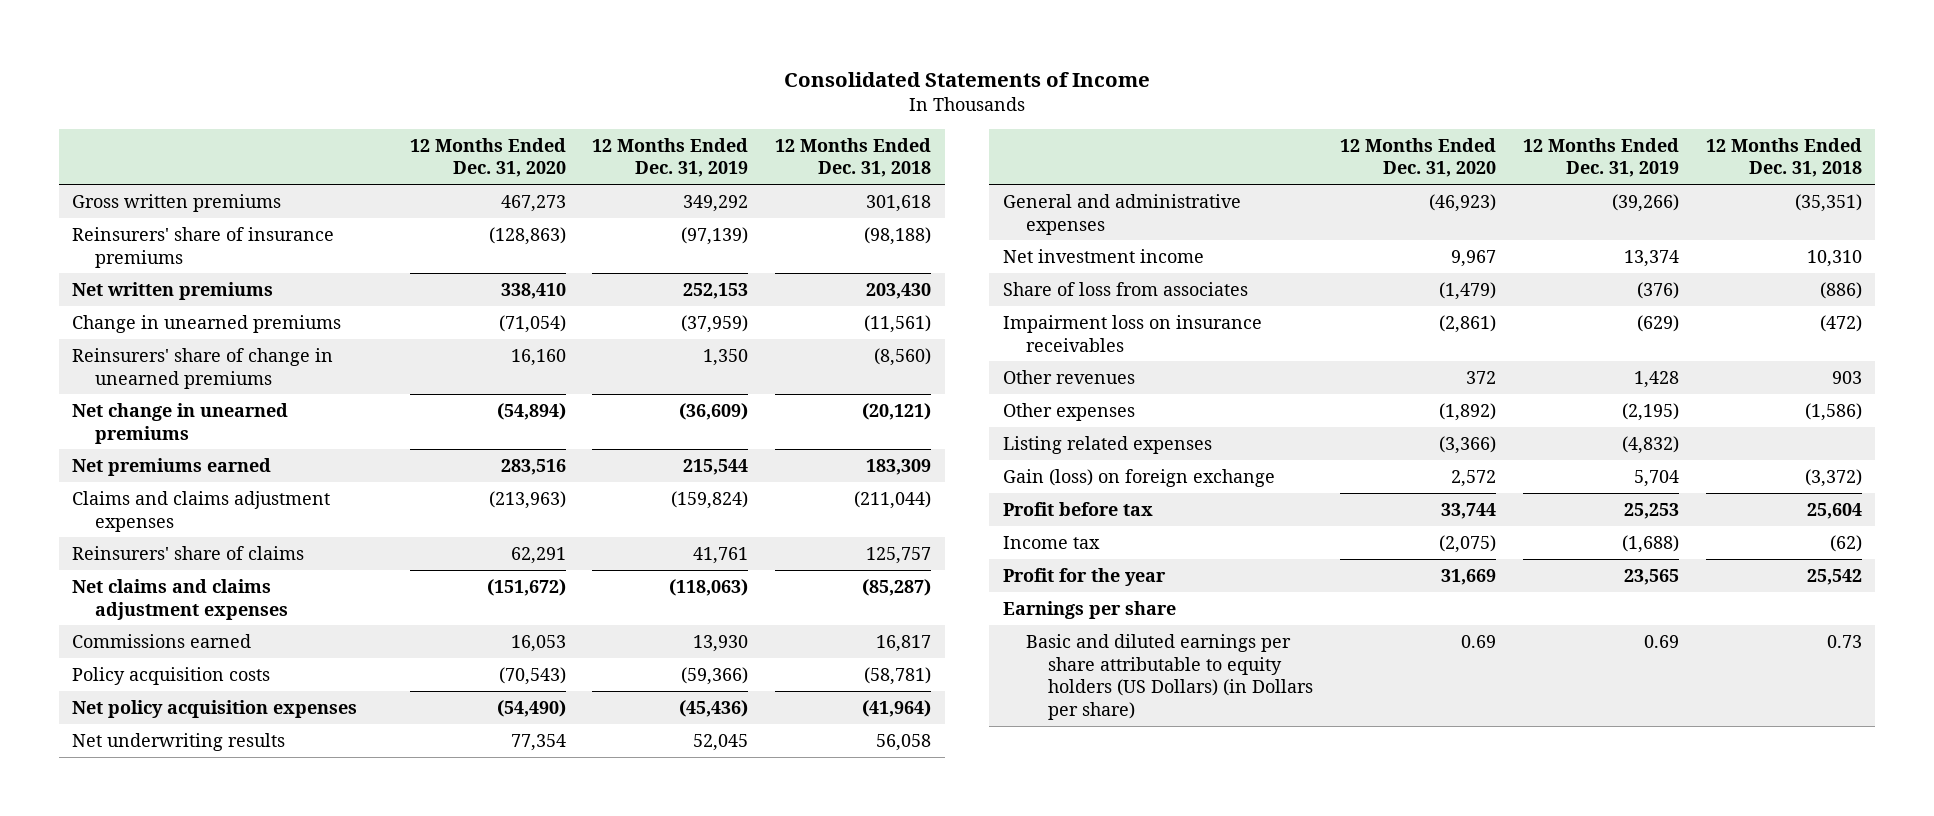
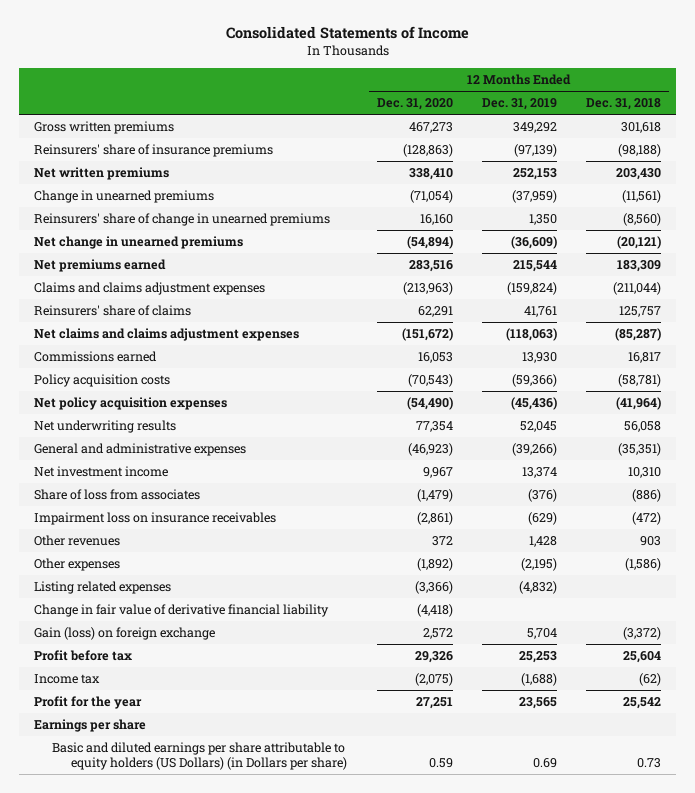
+ Change in fair value of derivative financial liability | (4,418) | |
- Profit before tax | 33,744 | 25,253 | 25,604
+ Profit before tax | 29,326 | 25,253 | 25,604
- Profit for the year | 31,669 | 23,565 | 25,542
+ Profit for the year | 27,251 | 23,565 | 25,542
- Basic and diluted earnings per share attributable to equity holders (US Dollars) (in Dollars per share) | 0.69 | 0.69 | 0.73
+ Basic and diluted earnings per share attributable to equity holders (US Dollars) (in Dollars per share) | 0.59 | 0.69 | 0.73

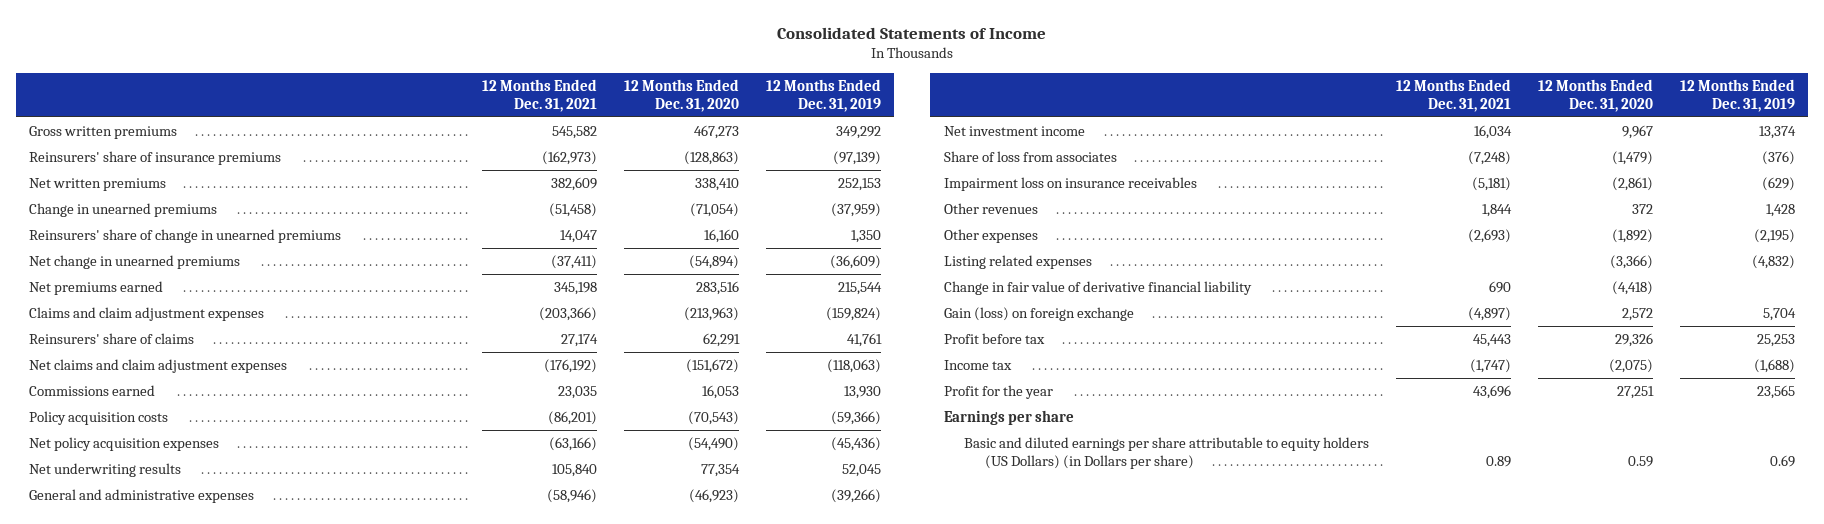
- | 12 Months Ended Dec. 31, 2020 | 12 Months Ended Dec. 31, 2019 | 12 Months Ended Dec. 31, 2018
+ | 12 Months Ended Dec. 31, 2021 | 12 Months Ended Dec. 31, 2020 | 12 Months Ended Dec. 31, 2019
- Claims and claims adjustment expenses | (213,963) | (159,824) | (211,044)
+ Claims and claim adjustment expenses | (203,366) | (213,963) | (159,824)
- Net claims and claims adjustment expenses | (151,672) | (118,063) | (85,287)
+ Net claims and claim adjustment expenses | (176,192) | (151,672) | (118,063)

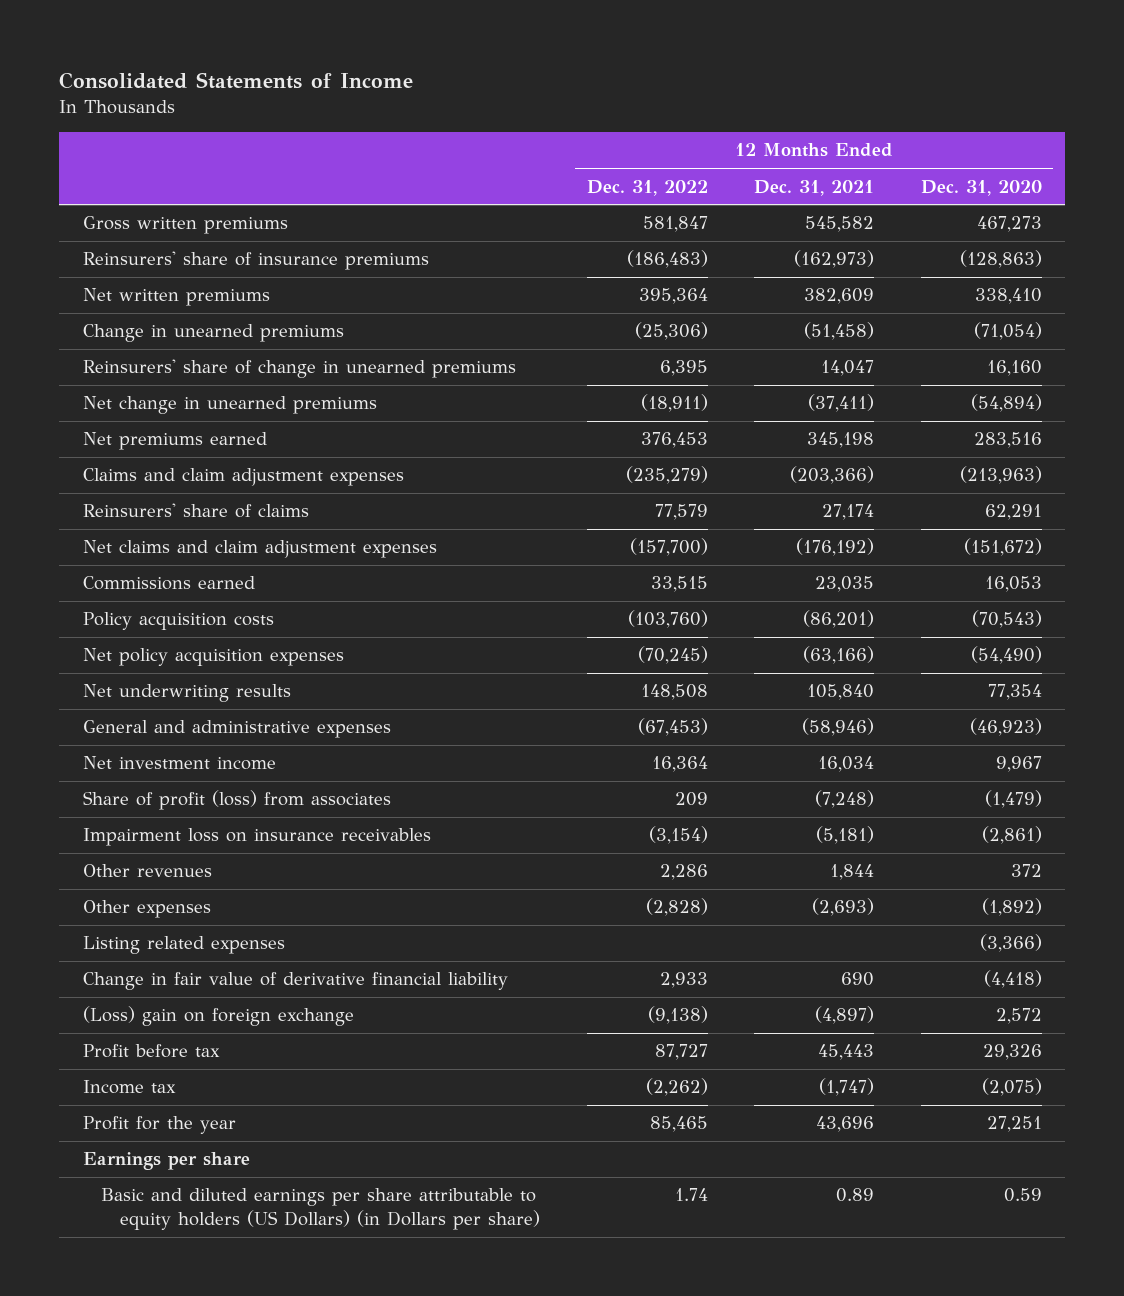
- | 12 Months Ended Dec. 31, 2021 | 12 Months Ended Dec. 31, 2020 | 12 Months Ended Dec. 31, 2019
+ | 12 Months Ended Dec. 31, 2022 | 12 Months Ended Dec. 31, 2021 | 12 Months Ended Dec. 31, 2020
- Share of loss from associates | (7,248) | (1,479) | (376)
+ Share of profit (loss) from associates | 209 | (7,248) | (1,479)
- Gain (loss) on foreign exchange | (4,897) | 2,572 | 5,704
+ (Loss) gain on foreign exchange | (9,138) | (4,897) | 2,572

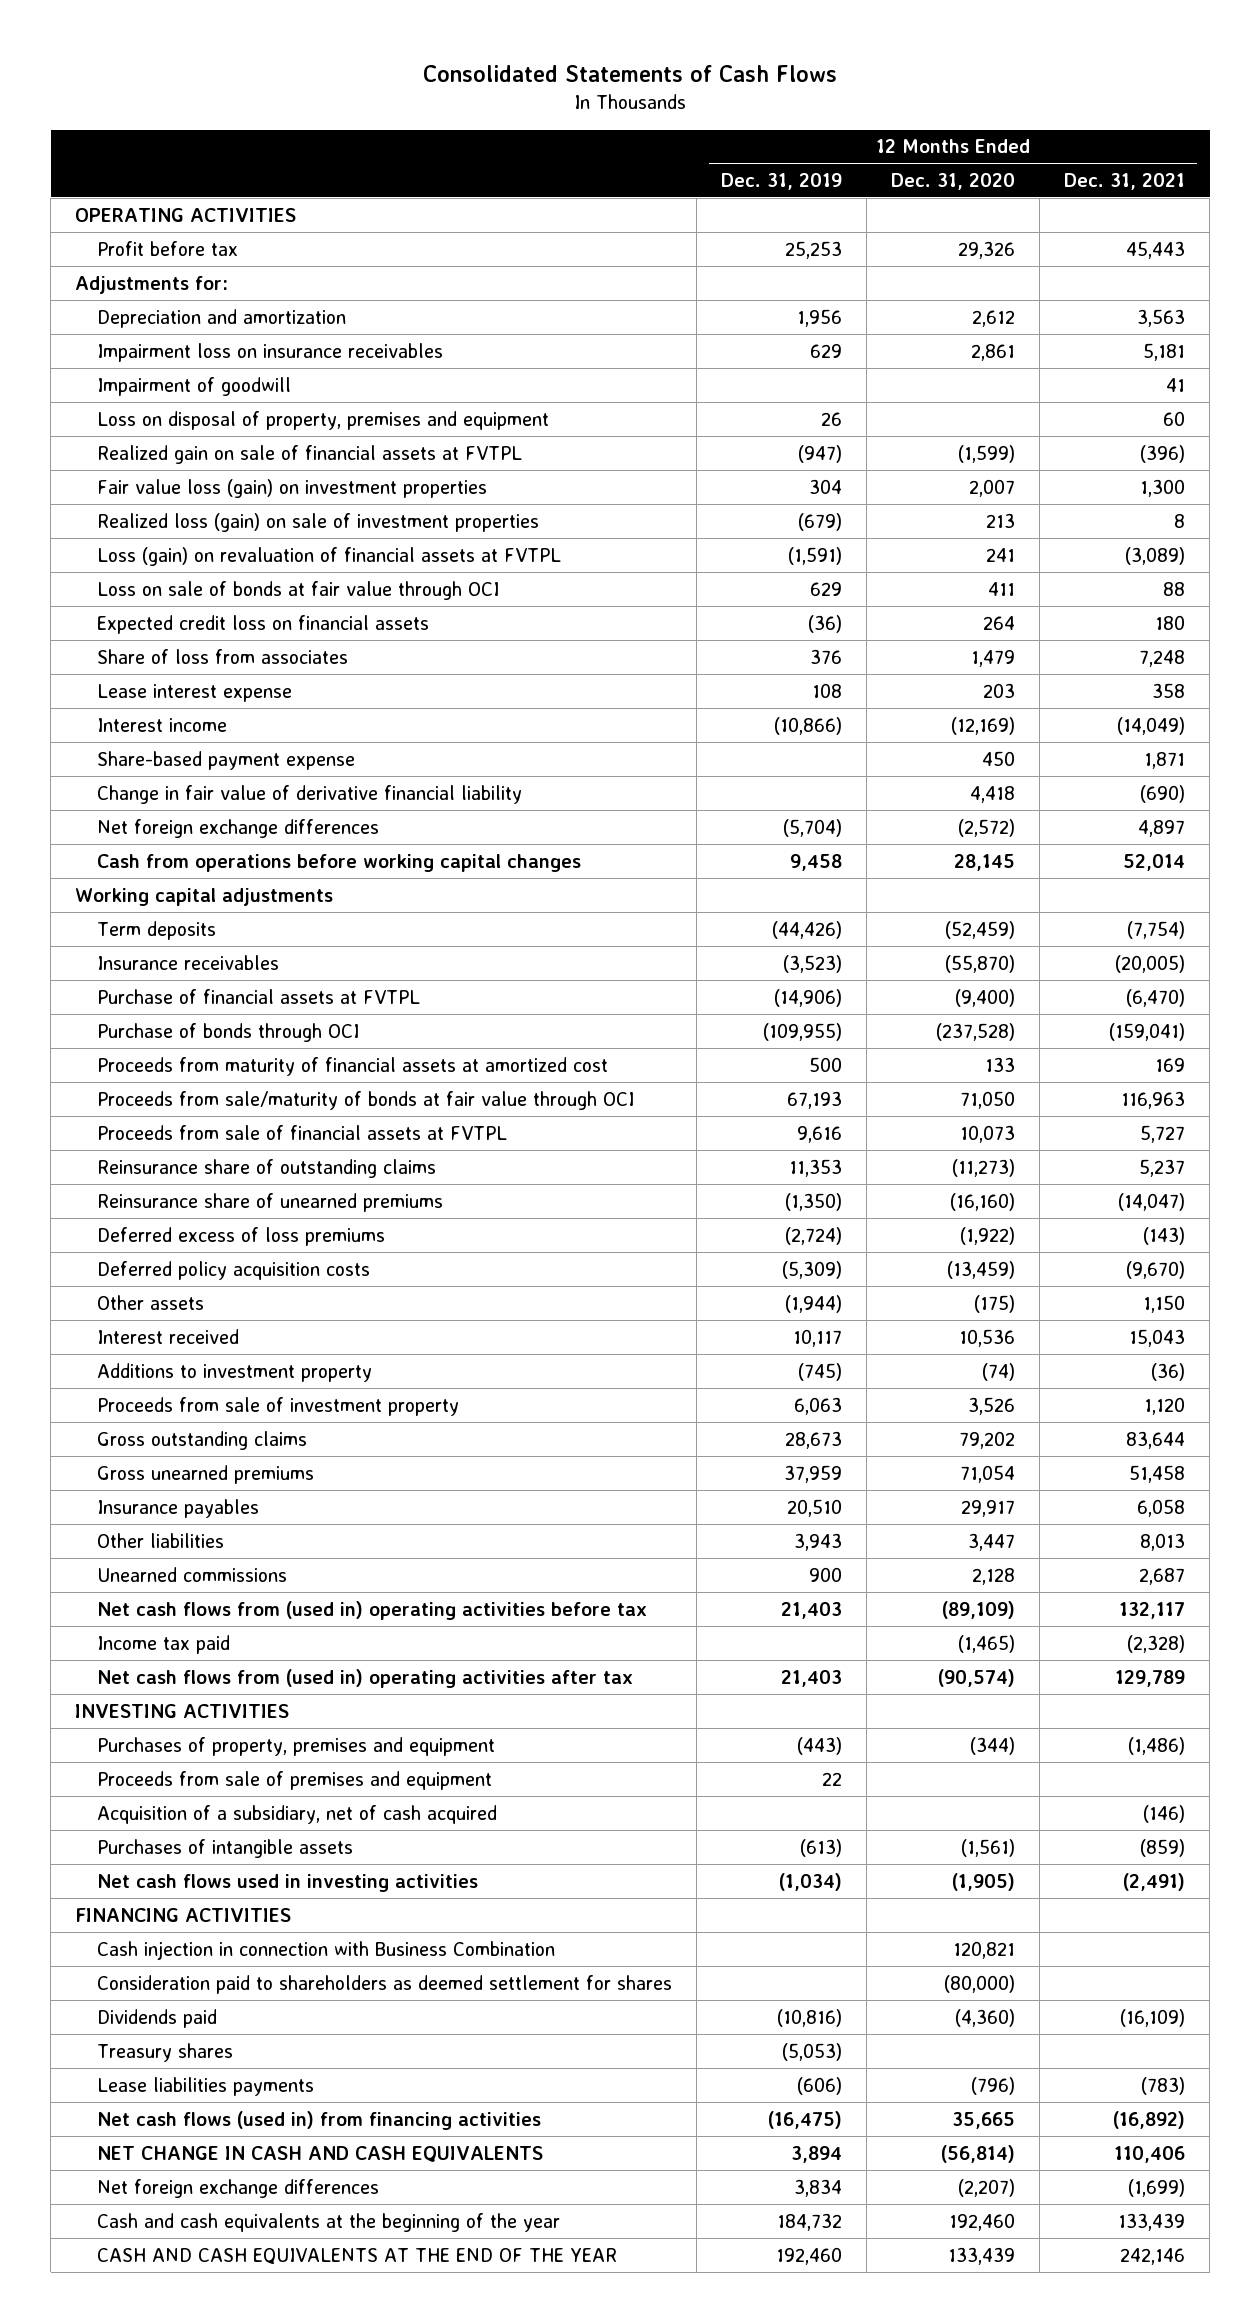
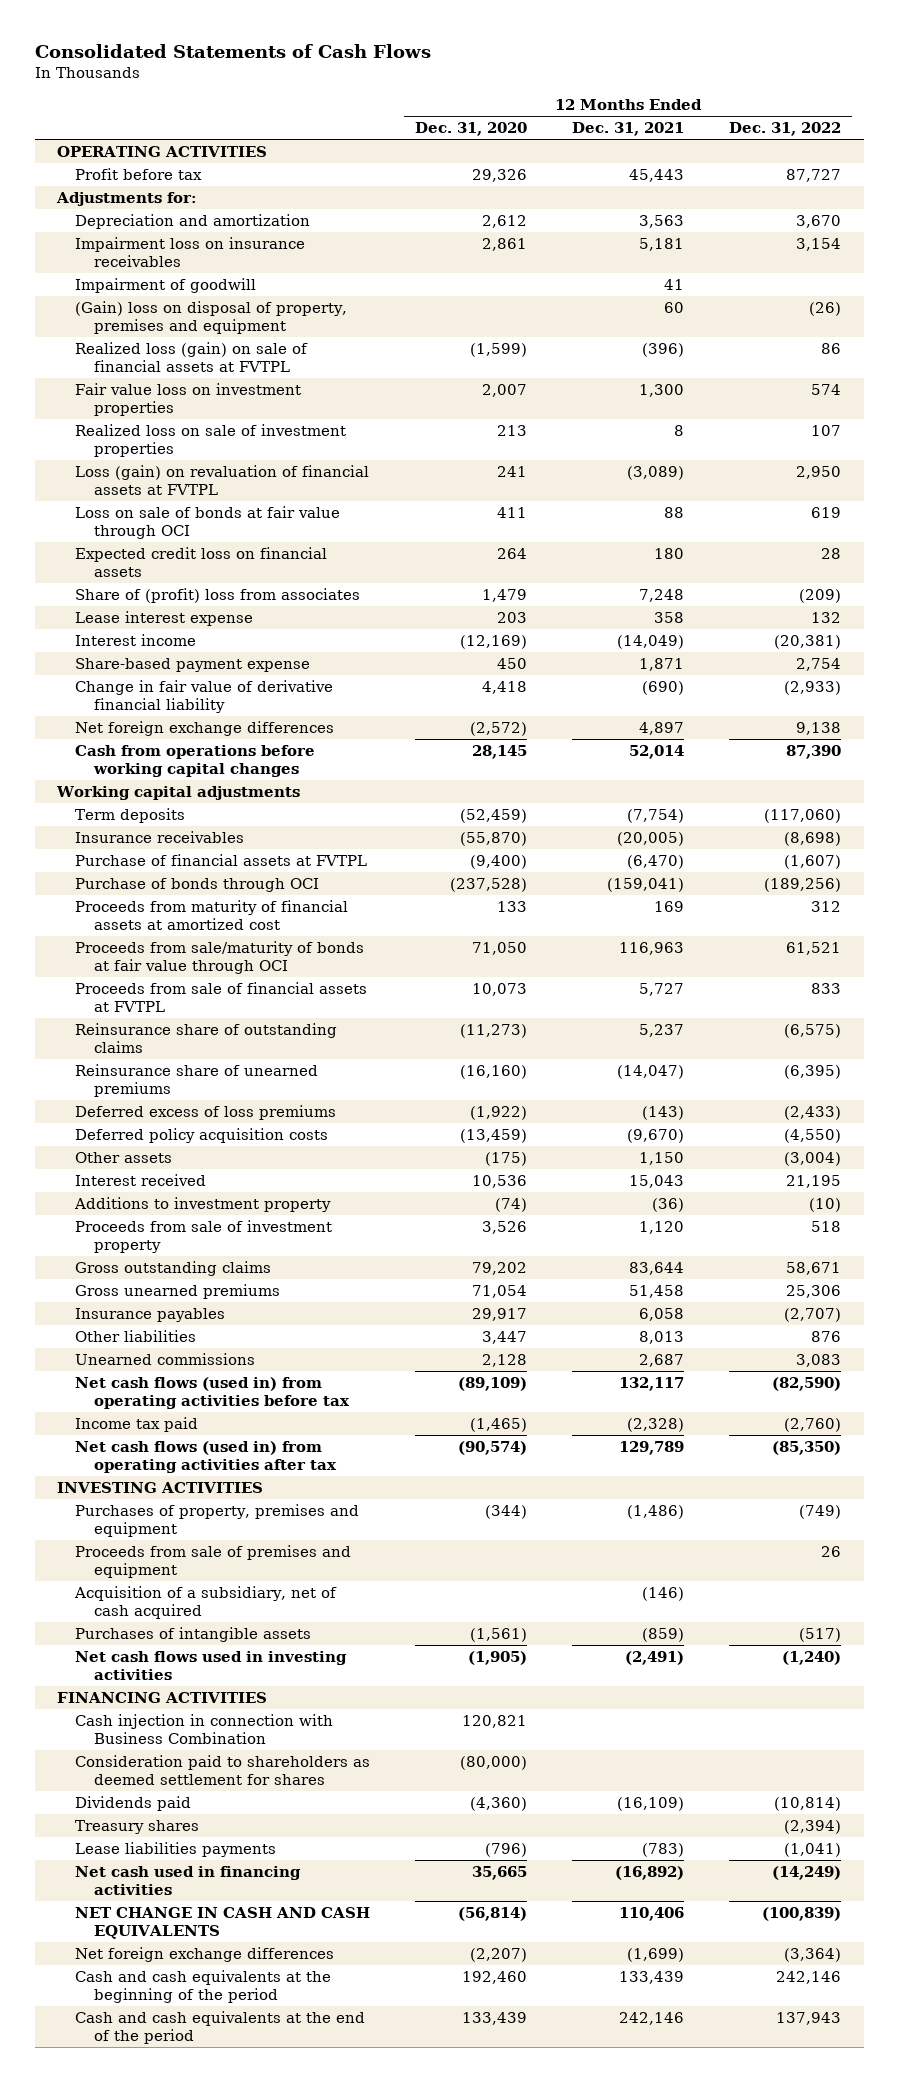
- | 12 Months Ended Dec. 31, 2019 | 12 Months Ended Dec. 31, 2020 | 12 Months Ended Dec. 31, 2021
+ | 12 Months Ended Dec. 31, 2020 | 12 Months Ended Dec. 31, 2021 | 12 Months Ended Dec. 31, 2022
- Loss on disposal of property, premises and equipment | 26 | | 60
- Realized gain on sale of financial assets at FVTPL | (947) | (1,599) | (396)
- Fair value loss (gain) on investment properties | 304 | 2,007 | 1,300
- Realized loss (gain) on sale of investment properties | (679) | 213 | 8
+ (Gain) loss on disposal of property, premises and equipment | | 60 | (26)
+ Realized loss (gain) on sale of financial assets at FVTPL | (1,599) | (396) | 86
+ Fair value loss on investment properties | 2,007 | 1,300 | 574
+ Realized loss on sale of investment properties | 213 | 8 | 107
- Share of loss from associates | 376 | 1,479 | 7,248
+ Share of (profit) loss from associates | 1,479 | 7,248 | (209)
- Net cash flows from (used in) operating activities before tax | 21,403 | (89,109) | 132,117
+ Net cash flows (used in) from operating activities before tax | (89,109) | 132,117 | (82,590)
- Net cash flows from (used in) operating activities after tax | 21,403 | (90,574) | 129,789
+ Net cash flows (used in) from operating activities after tax | (90,574) | 129,789 | (85,350)
- Net cash flows (used in) from financing activities | (16,475) | 35,665 | (16,892)
+ Net cash used in financing activities | 35,665 | (16,892) | (14,249)
- Cash and cash equivalents at the beginning of the year | 184,732 | 192,460 | 133,439
- CASH AND CASH EQUIVALENTS AT THE END OF THE YEAR | 192,460 | 133,439 | 242,146
+ Cash and cash equivalents at the beginning of the period | 192,460 | 133,439 | 242,146
+ Cash and cash equivalents at the end of the period | 133,439 | 242,146 | 137,943

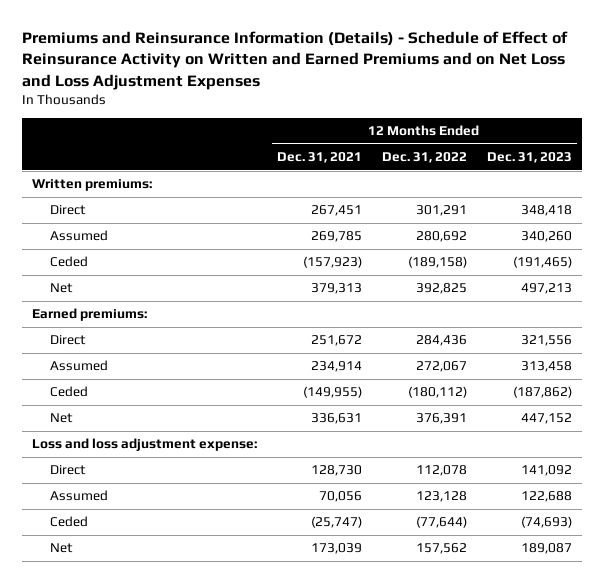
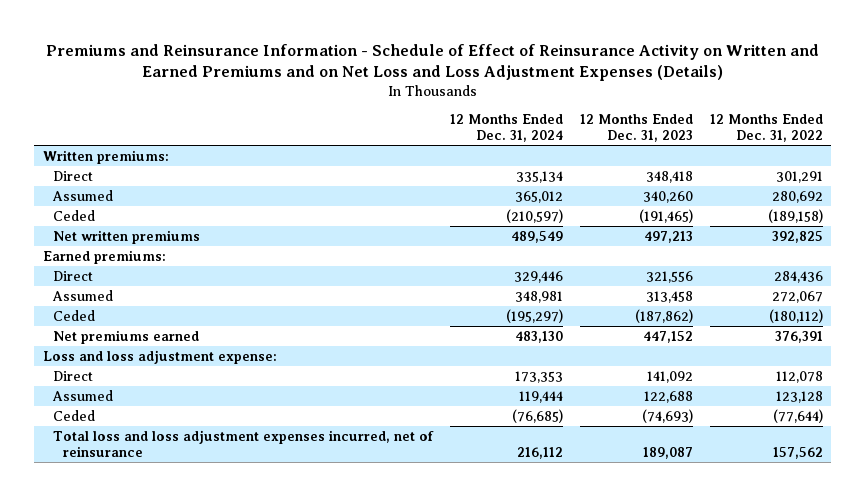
- Premiums and Reinsurance Information (Details) - Schedule of Effect of Reinsurance Activity on Written and Earned Premiums and on Net Loss and Loss Adjustment Expenses
+ Premiums and Reinsurance Information - Schedule of Effect of Reinsurance Activity on Written and Earned Premiums and on Net Loss and Loss Adjustment Expenses (Details)
- | 12 Months Ended Dec. 31, 2021 | 12 Months Ended Dec. 31, 2022 | 12 Months Ended Dec. 31, 2023
+ | 12 Months Ended Dec. 31, 2024 | 12 Months Ended Dec. 31, 2023 | 12 Months Ended Dec. 31, 2022
- Net | 379,313 | 392,825 | 497,213
+ Net written premiums | 489,549 | 497,213 | 392,825
- Net | 336,631 | 376,391 | 447,152
+ Net premiums earned | 483,130 | 447,152 | 376,391
- Net | 173,039 | 157,562 | 189,087
+ Total loss and loss adjustment expenses incurred, net of reinsurance | 216,112 | 189,087 | 157,562

